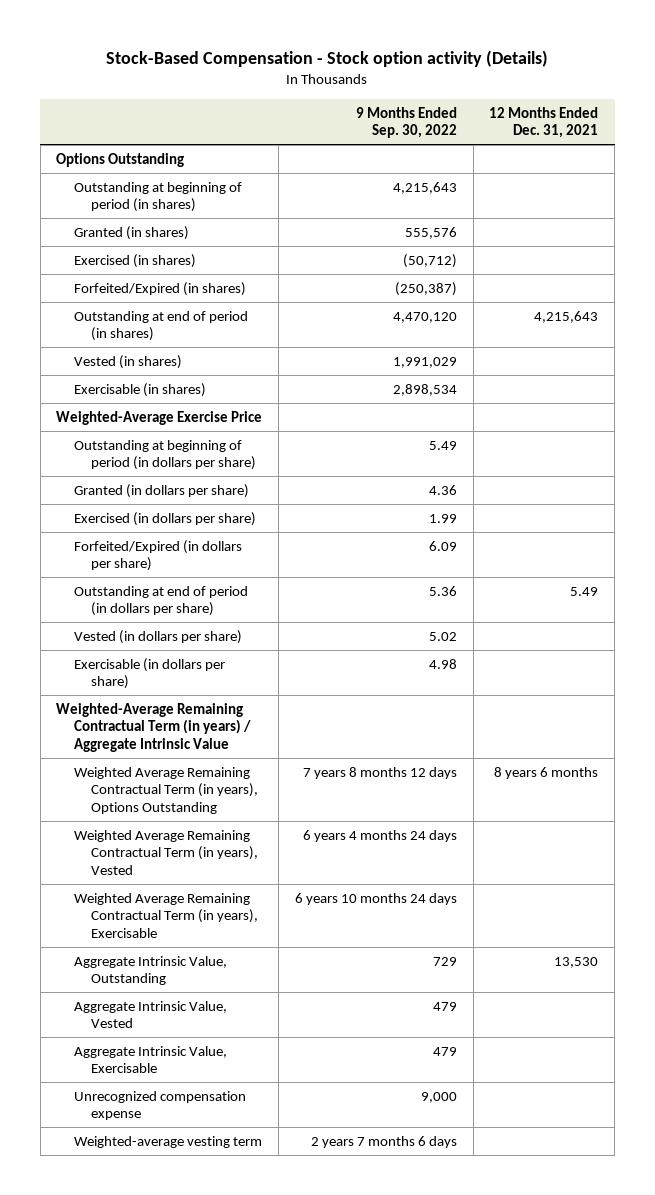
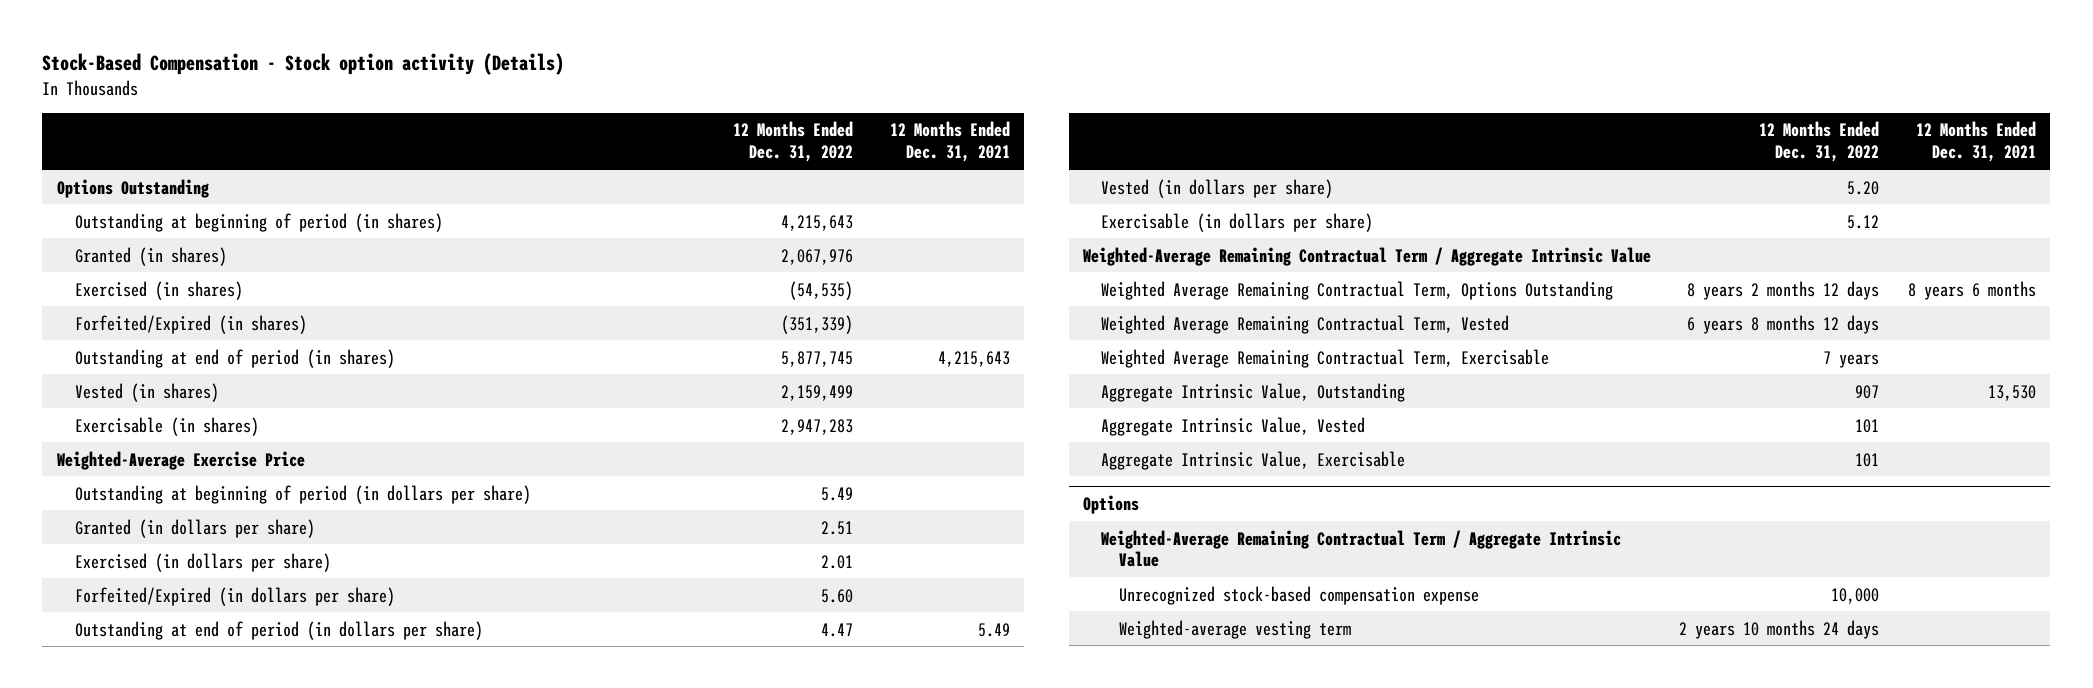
- | 9 Months Ended Sep. 30, 2022 | 12 Months Ended Dec. 31, 2021
+ | 12 Months Ended Dec. 31, 2022 | 12 Months Ended Dec. 31, 2021
- Weighted-Average Remaining Contractual Term (in years) / Aggregate Intrinsic Value
- Weighted Average Remaining Contractual Term (in years), Options Outstanding | 7 years 8 months 12 days | 8 years 6 months
- Weighted Average Remaining Contractual Term (in years), Vested | 6 years 4 months 24 days |
- Weighted Average Remaining Contractual Term (in years), Exercisable | 6 years 10 months 24 days |
+ Weighted-Average Remaining Contractual Term / Aggregate Intrinsic Value
+ Weighted Average Remaining Contractual Term, Options Outstanding | 8 years 2 months 12 days | 8 years 6 months
+ Weighted Average Remaining Contractual Term, Vested | 6 years 8 months 12 days |
+ Weighted Average Remaining Contractual Term, Exercisable | 7 years |
- Unrecognized compensation expense | 9,000 |
- Weighted-average vesting term | 2 years 7 months 6 days |
+ Options
+ Weighted-Average Remaining Contractual Term / Aggregate Intrinsic Value
+ Unrecognized stock-based compensation expense | 10,000 |
+ Weighted-average vesting term | 2 years 10 months 24 days |

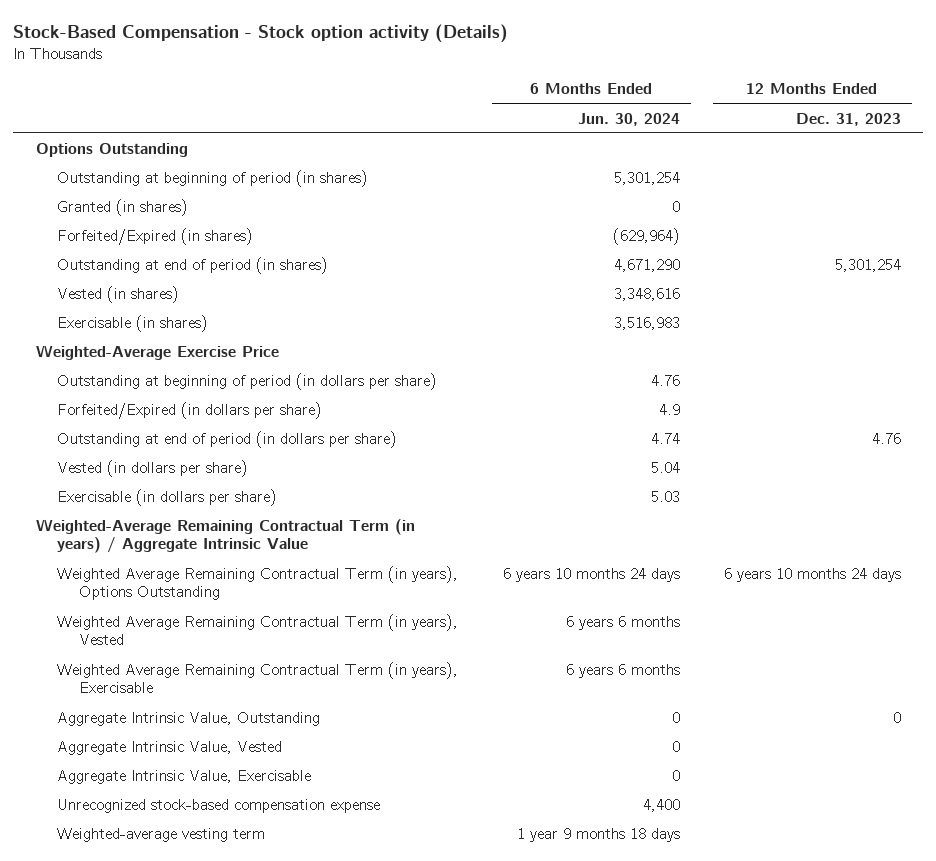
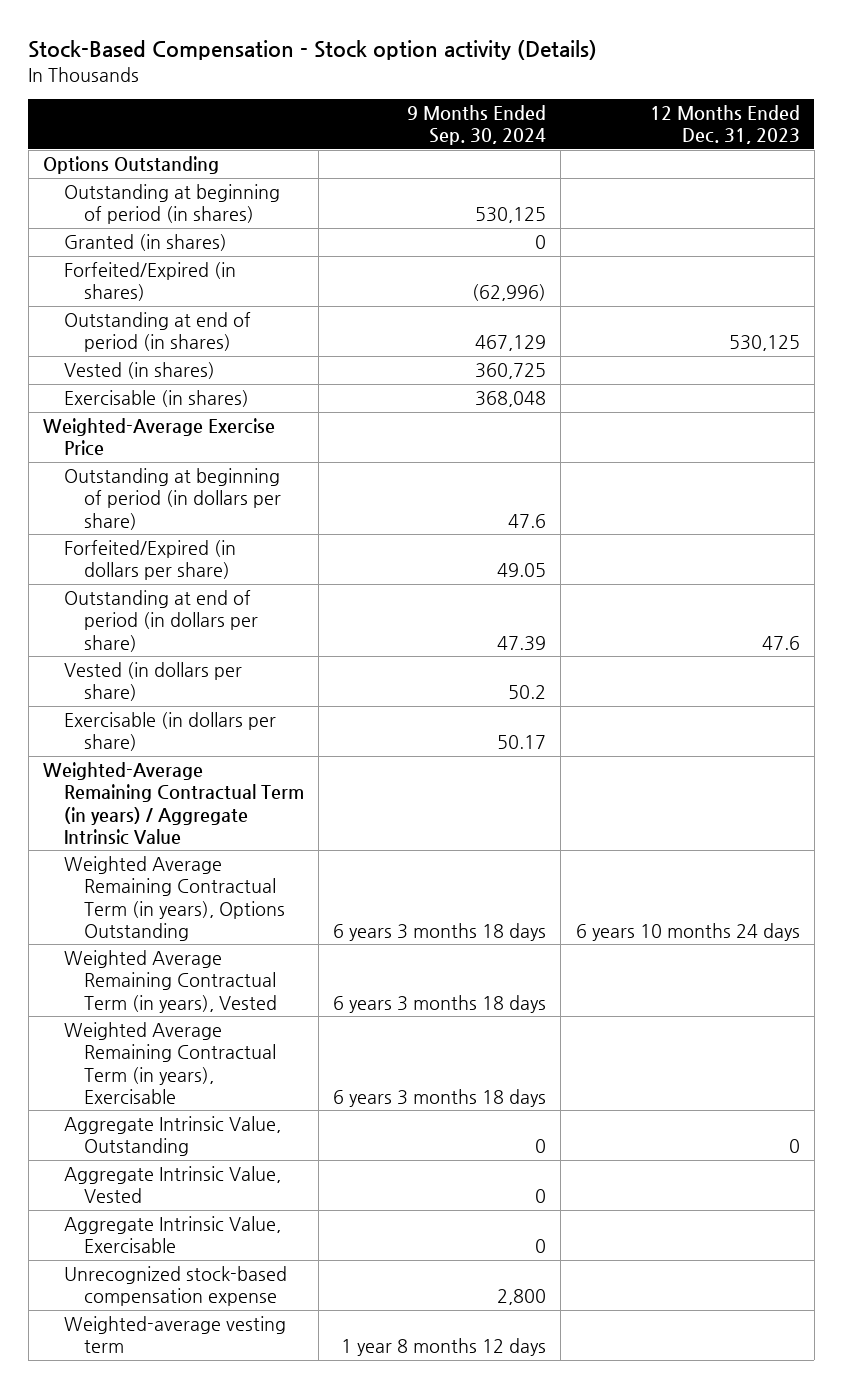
- | 6 Months Ended Jun. 30, 2024 | 12 Months Ended Dec. 31, 2023
+ | 9 Months Ended Sep. 30, 2024 | 12 Months Ended Dec. 31, 2023
- Outstanding at end of period (in shares) | 4,671,290 | 5,301,254
+ Outstanding at end of period (in shares) | 467,129 | 530,125
- Outstanding at end of period (in dollars per share) | 4.74 | 4.76
+ Outstanding at end of period (in dollars per share) | 47.39 | 47.6

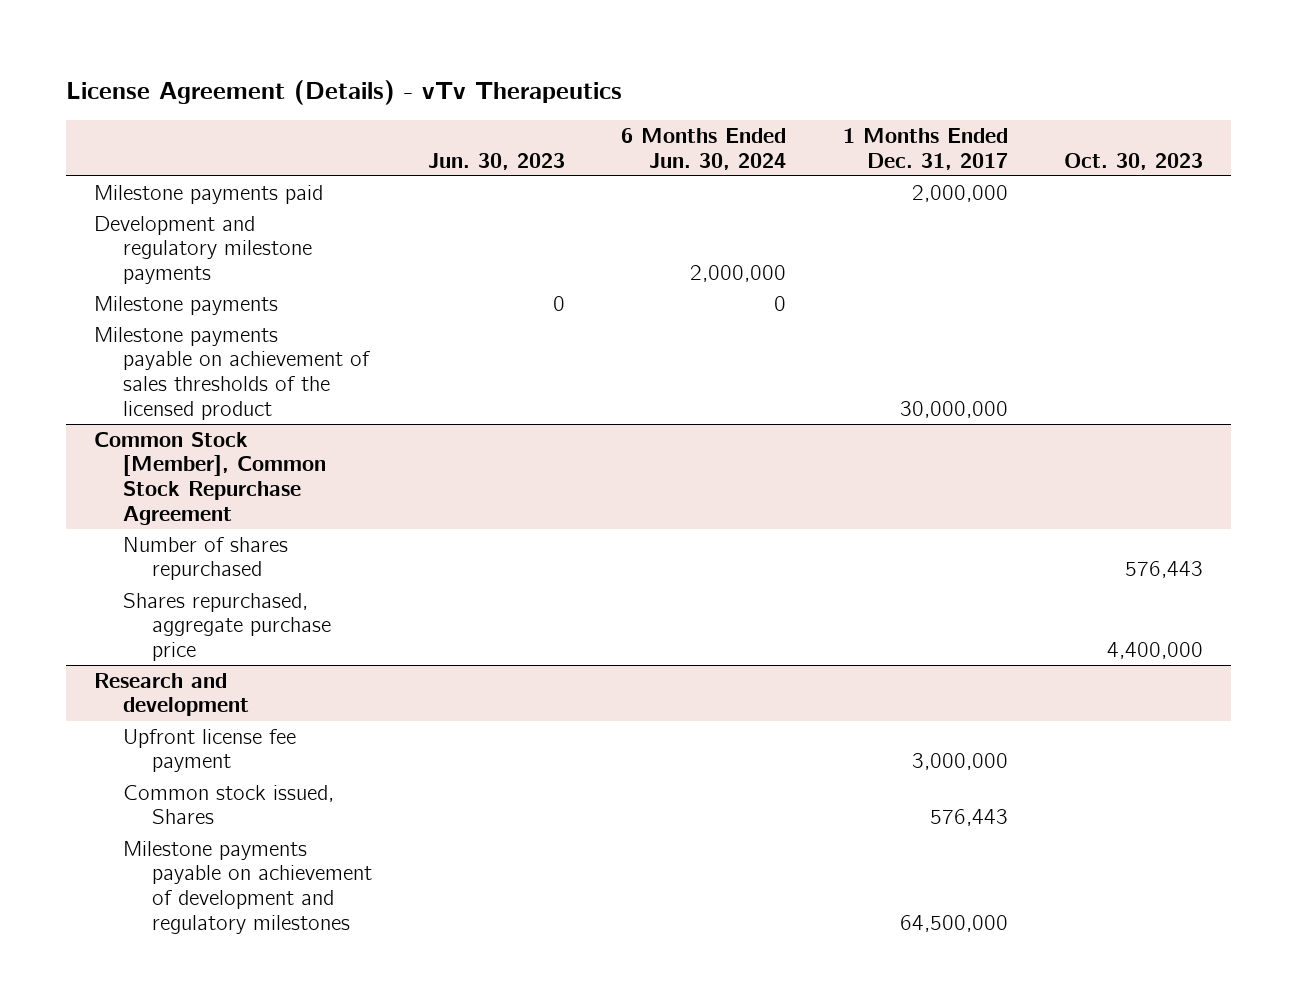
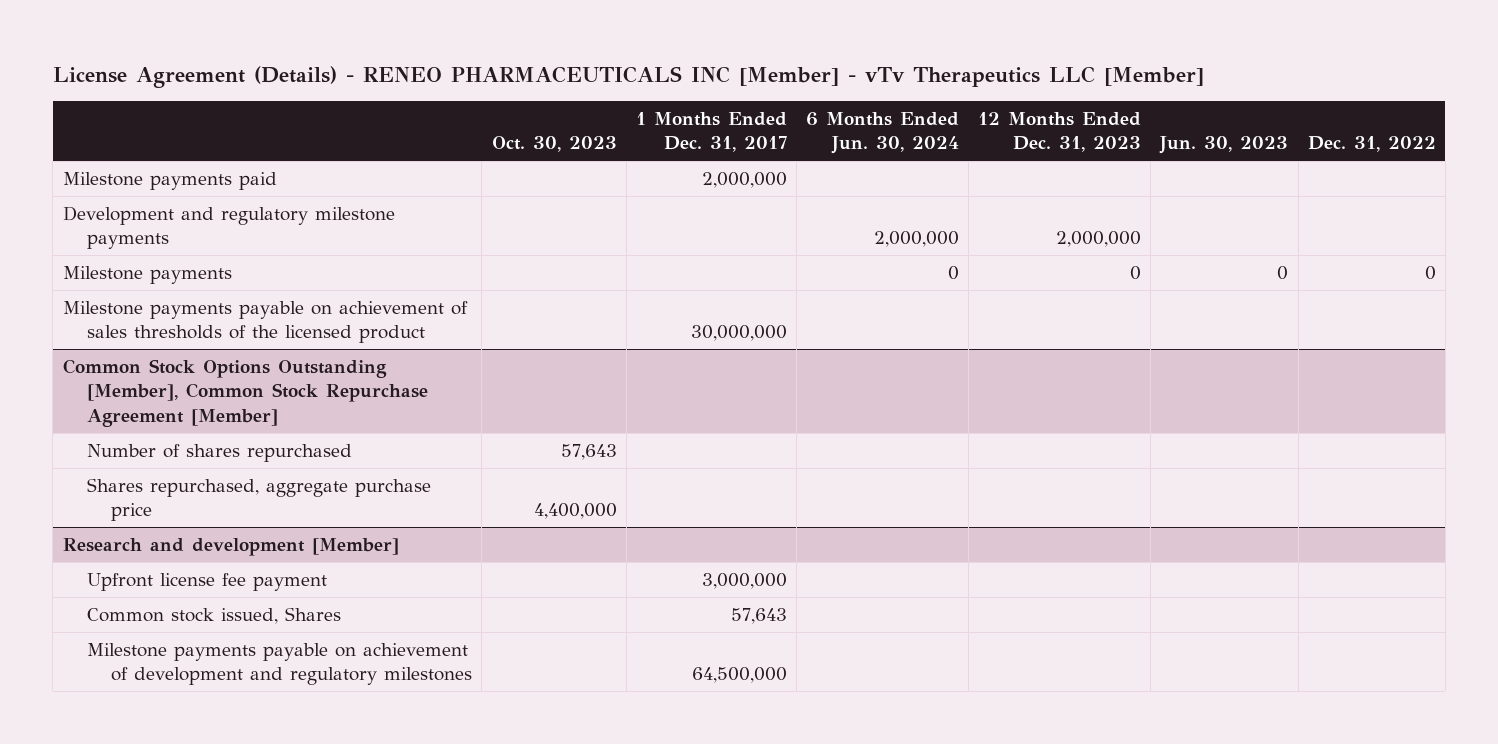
- License Agreement (Details) - vTv Therapeutics
+ License Agreement (Details) - RENEO PHARMACEUTICALS INC [Member] - vTv Therapeutics LLC [Member]
- | Jun. 30, 2023 | 6 Months Ended Jun. 30, 2024 | 1 Months Ended Dec. 31, 2017 | Oct. 30, 2023
+ | Oct. 30, 2023 | 1 Months Ended Dec. 31, 2017 | 6 Months Ended Jun. 30, 2024 | 12 Months Ended Dec. 31, 2023 | Jun. 30, 2023 | Dec. 31, 2022
- Common Stock [Member], Common Stock Repurchase Agreement
- Number of shares repurchased | | | | 576,443
+ Common Stock Options Outstanding [Member], Common Stock Repurchase Agreement [Member]
+ Number of shares repurchased | 57,643 | | | | |
- Research and development
+ Research and development [Member]
- Common stock issued, Shares | | | 576,443 |
+ Common stock issued, Shares | | 57,643 | | | |

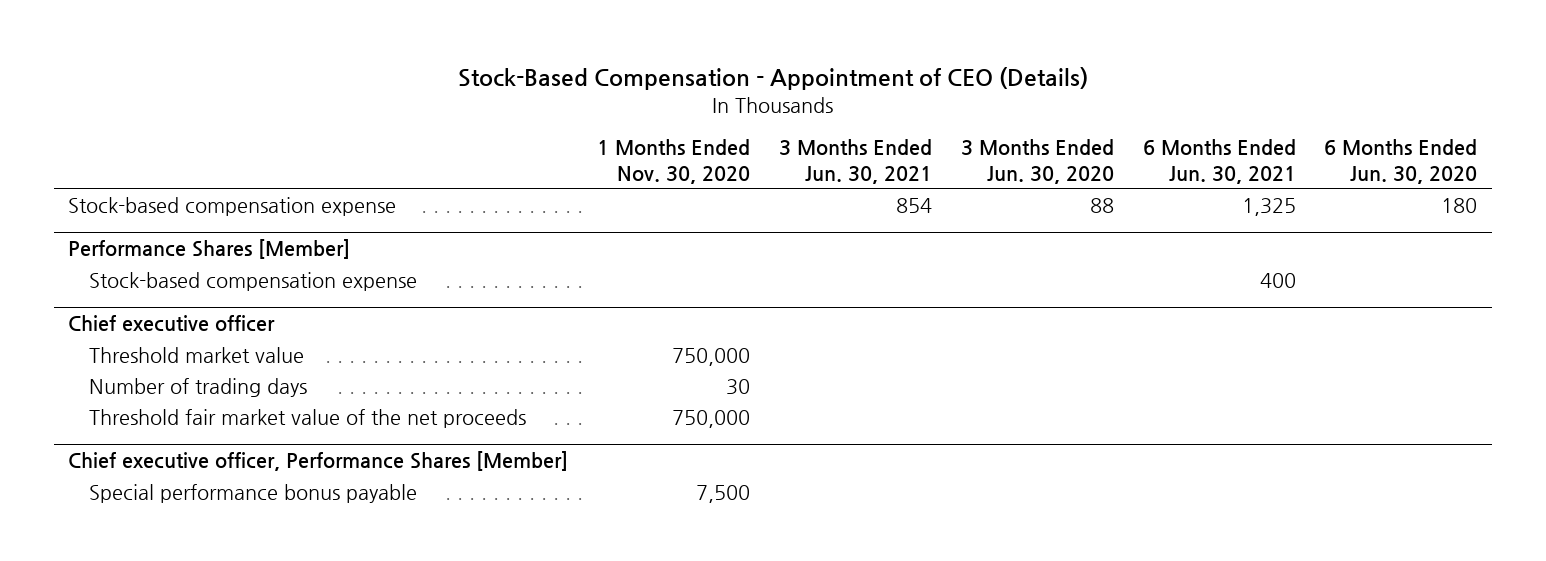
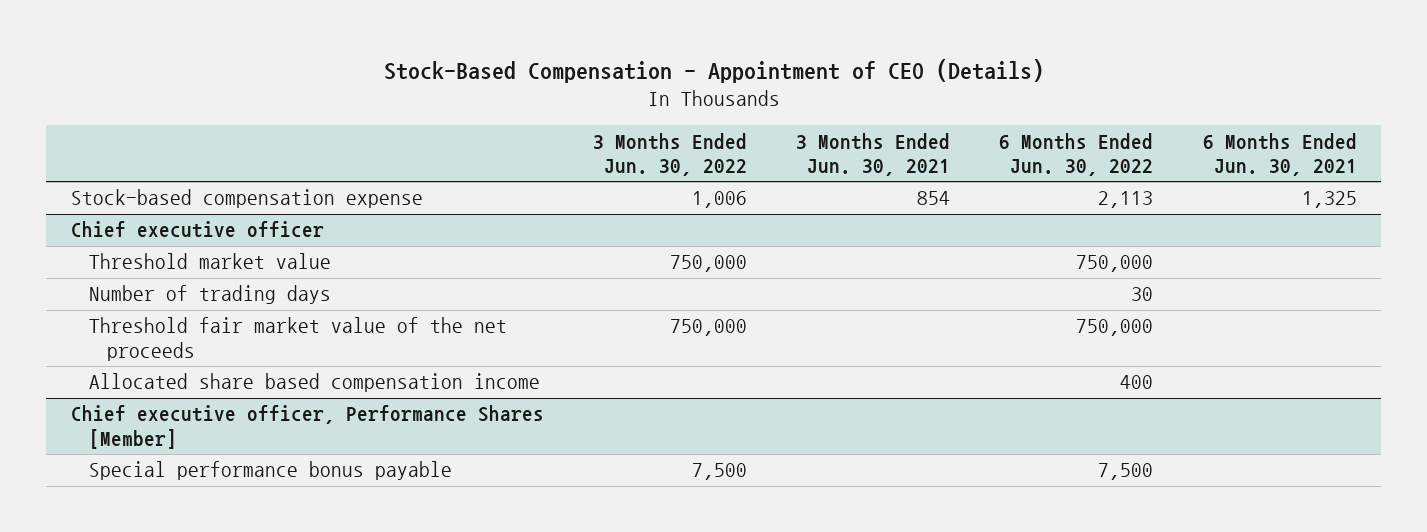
- | 1 Months Ended Nov. 30, 2020 | 3 Months Ended Jun. 30, 2021 | 3 Months Ended Jun. 30, 2020 | 6 Months Ended Jun. 30, 2021 | 6 Months Ended Jun. 30, 2020
+ | 3 Months Ended Jun. 30, 2022 | 3 Months Ended Jun. 30, 2021 | 6 Months Ended Jun. 30, 2022 | 6 Months Ended Jun. 30, 2021
- Performance Shares [Member]
- Stock-based compensation expense | | | | 400 |
@ Chief executive officer
+ Allocated share based compensation income | | | 400 |

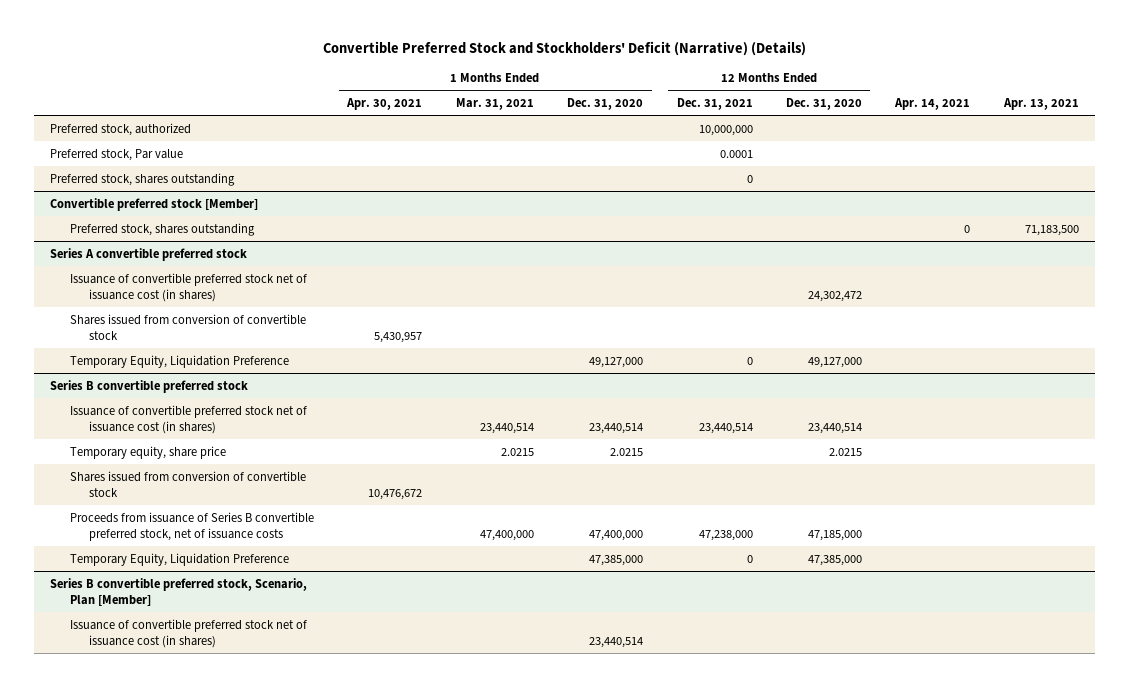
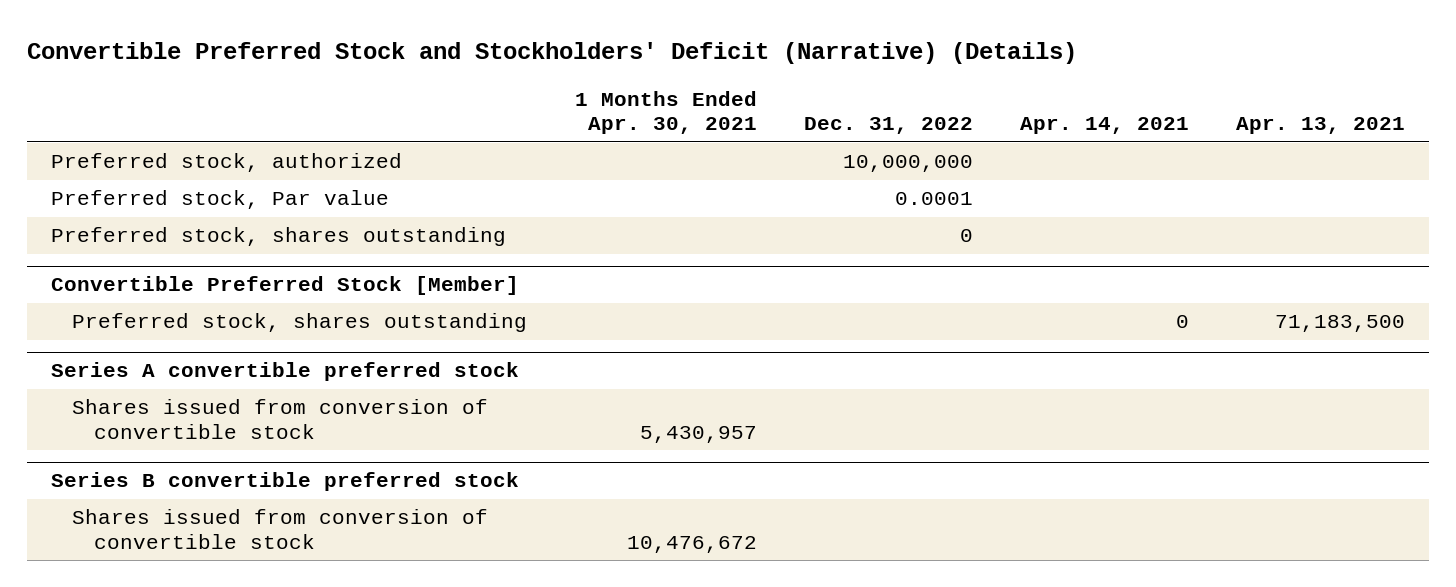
- | 1 Months Ended Apr. 30, 2021 | 1 Months Ended Mar. 31, 2021 | 1 Months Ended Dec. 31, 2020 | 12 Months Ended Dec. 31, 2021 | 12 Months Ended Dec. 31, 2020 | Apr. 14, 2021 | Apr. 13, 2021
+ | 1 Months Ended Apr. 30, 2021 | Dec. 31, 2022 | Apr. 14, 2021 | Apr. 13, 2021
- Convertible preferred stock [Member]
+ Convertible Preferred Stock [Member]
@ Series A convertible preferred stock
- Issuance of convertible preferred stock net of issuance cost (in shares) | | | | | 24,302,472 | |
- Temporary Equity, Liquidation Preference | | | 49,127,000 | 0 | 49,127,000 | |
@ Series B convertible preferred stock
- Issuance of convertible preferred stock net of issuance cost (in shares) | | 23,440,514 | 23,440,514 | 23,440,514 | 23,440,514 | |
- Temporary equity, share price | | 2.0215 | 2.0215 | | 2.0215 | |
- Proceeds from issuance of Series B convertible preferred stock, net of issuance costs | | 47,400,000 | 47,400,000 | 47,238,000 | 47,185,000 | |
- Temporary Equity, Liquidation Preference | | | 47,385,000 | 0 | 47,385,000 | |
- Series B convertible preferred stock, Scenario, Plan [Member]
- Issuance of convertible preferred stock net of issuance cost (in shares) | | | 23,440,514 | | | |

